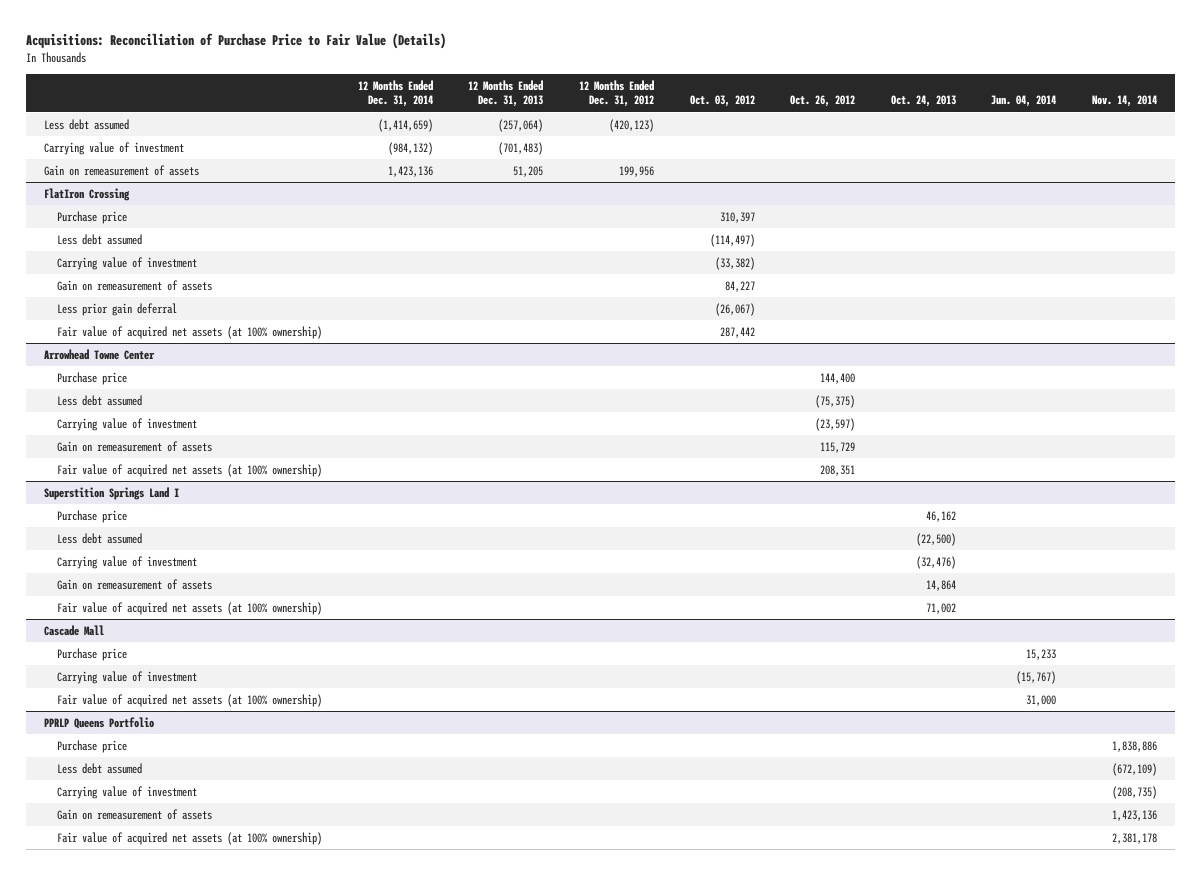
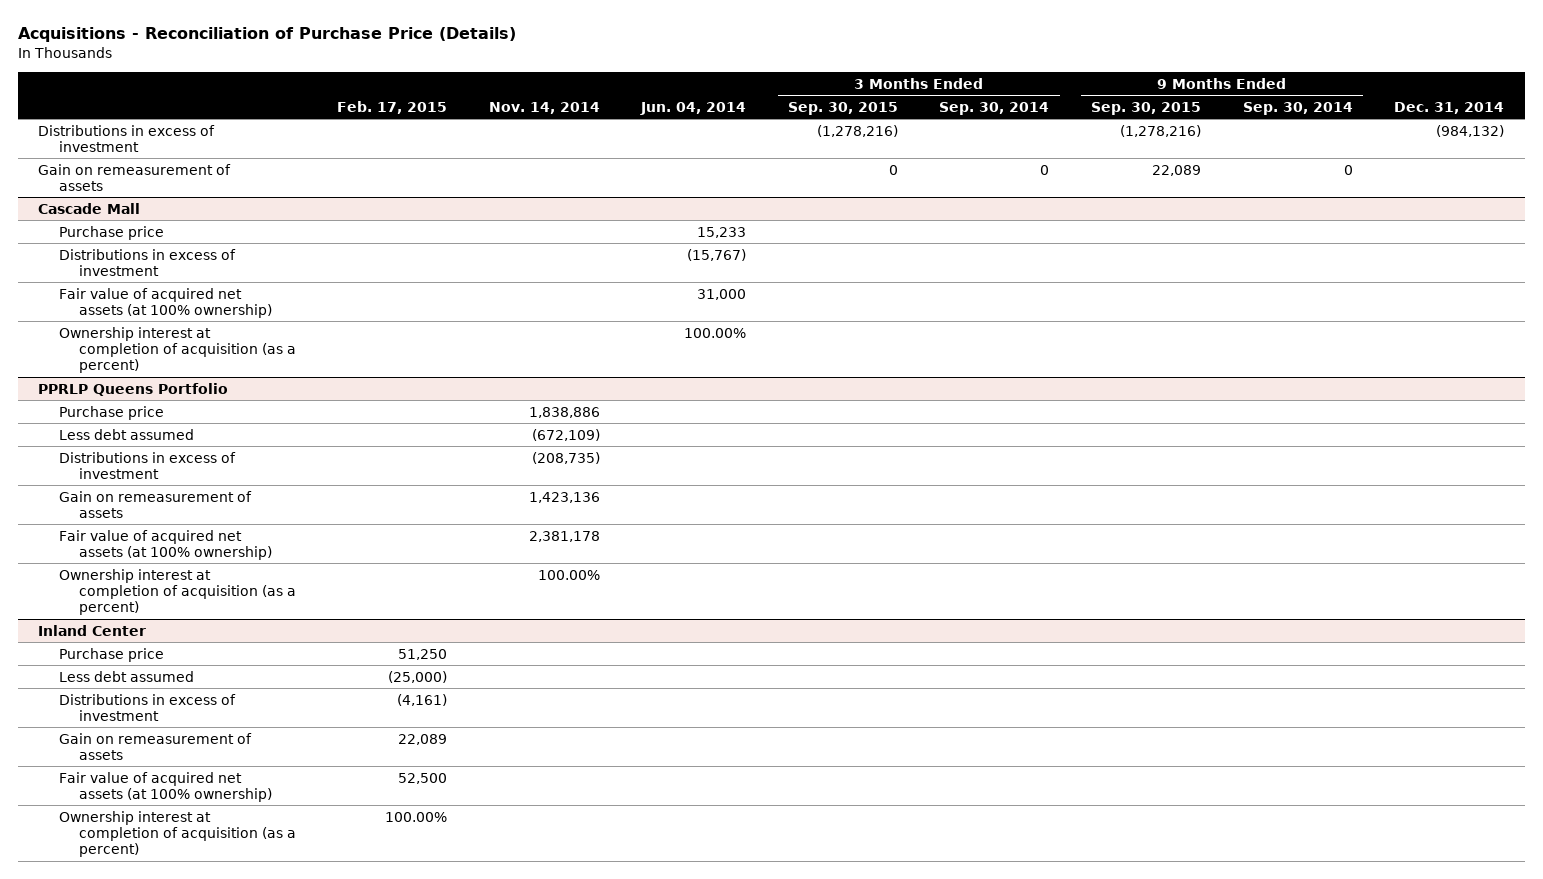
- Acquisitions: Reconciliation of Purchase Price to Fair Value (Details)
+ Acquisitions - Reconciliation of Purchase Price (Details)
- | 12 Months Ended Dec. 31, 2014 | 12 Months Ended Dec. 31, 2013 | 12 Months Ended Dec. 31, 2012 | Oct. 03, 2012 | Oct. 26, 2012 | Oct. 24, 2013 | Jun. 04, 2014 | Nov. 14, 2014
+ | Feb. 17, 2015 | Nov. 14, 2014 | Jun. 04, 2014 | 3 Months Ended Sep. 30, 2015 | 3 Months Ended Sep. 30, 2014 | 9 Months Ended Sep. 30, 2015 | 9 Months Ended Sep. 30, 2014 | Dec. 31, 2014
- Less debt assumed | (1,414,659) | (257,064) | (420,123) | | | | |
- Carrying value of investment | (984,132) | (701,483) | | | | | |
+ Distributions in excess of investment | | | | (1,278,216) | | (1,278,216) | | (984,132)
- FlatIron Crossing
- Purchase price | | | | 310,397 | | | |
- Less debt assumed | | | | (114,497) | | | |
- Carrying value of investment | | | | (33,382) | | | |
- Gain on remeasurement of assets | | | | 84,227 | | | |
- Less prior gain deferral | | | | (26,067) | | | |
- Fair value of acquired net assets (at 100% ownership) | | | | 287,442 | | | |
- Arrowhead Towne Center
- Purchase price | | | | | 144,400 | | |
- Less debt assumed | | | | | (75,375) | | |
- Carrying value of investment | | | | | (23,597) | | |
- Gain on remeasurement of assets | | | | | 115,729 | | |
- Fair value of acquired net assets (at 100% ownership) | | | | | 208,351 | | |
- Superstition Springs Land I
- Purchase price | | | | | | 46,162 | |
- Less debt assumed | | | | | | (22,500) | |
- Carrying value of investment | | | | | | (32,476) | |
- Gain on remeasurement of assets | | | | | | 14,864 | |
- Fair value of acquired net assets (at 100% ownership) | | | | | | 71,002 | |
@ Cascade Mall
- Carrying value of investment | | | | | | | (15,767) |
+ Distributions in excess of investment | | | (15,767) | | | | |
+ Ownership interest at completion of acquisition (as a percent) | | | 100.00% | | | | |
@ PPRLP Queens Portfolio
- Carrying value of investment | | | | | | | | (208,735)
+ Distributions in excess of investment | | (208,735) | | | | | |
+ Ownership interest at completion of acquisition (as a percent) | | 100.00% | | | | | |
+ Inland Center
+ Purchase price | 51,250 | | | | | | |
+ Less debt assumed | (25,000) | | | | | | |
+ Distributions in excess of investment | (4,161) | | | | | | |
+ Gain on remeasurement of assets | 22,089 | | | | | | |
+ Fair value of acquired net assets (at 100% ownership) | 52,500 | | | | | | |
+ Ownership interest at completion of acquisition (as a percent) | 100.00% | | | | | | |

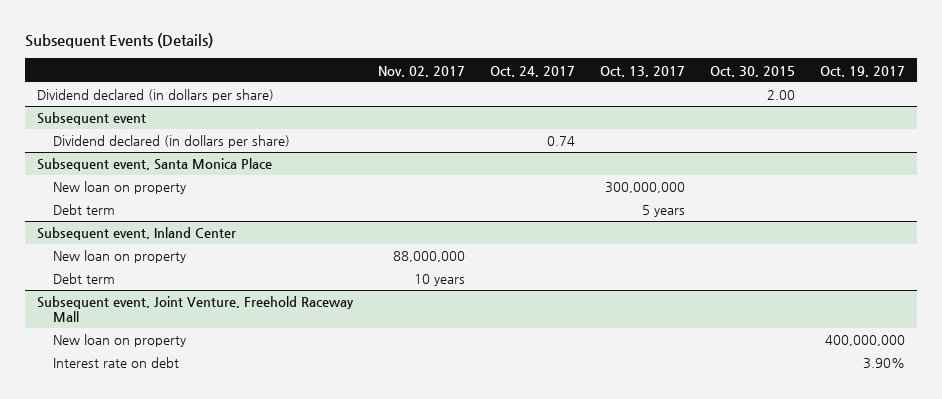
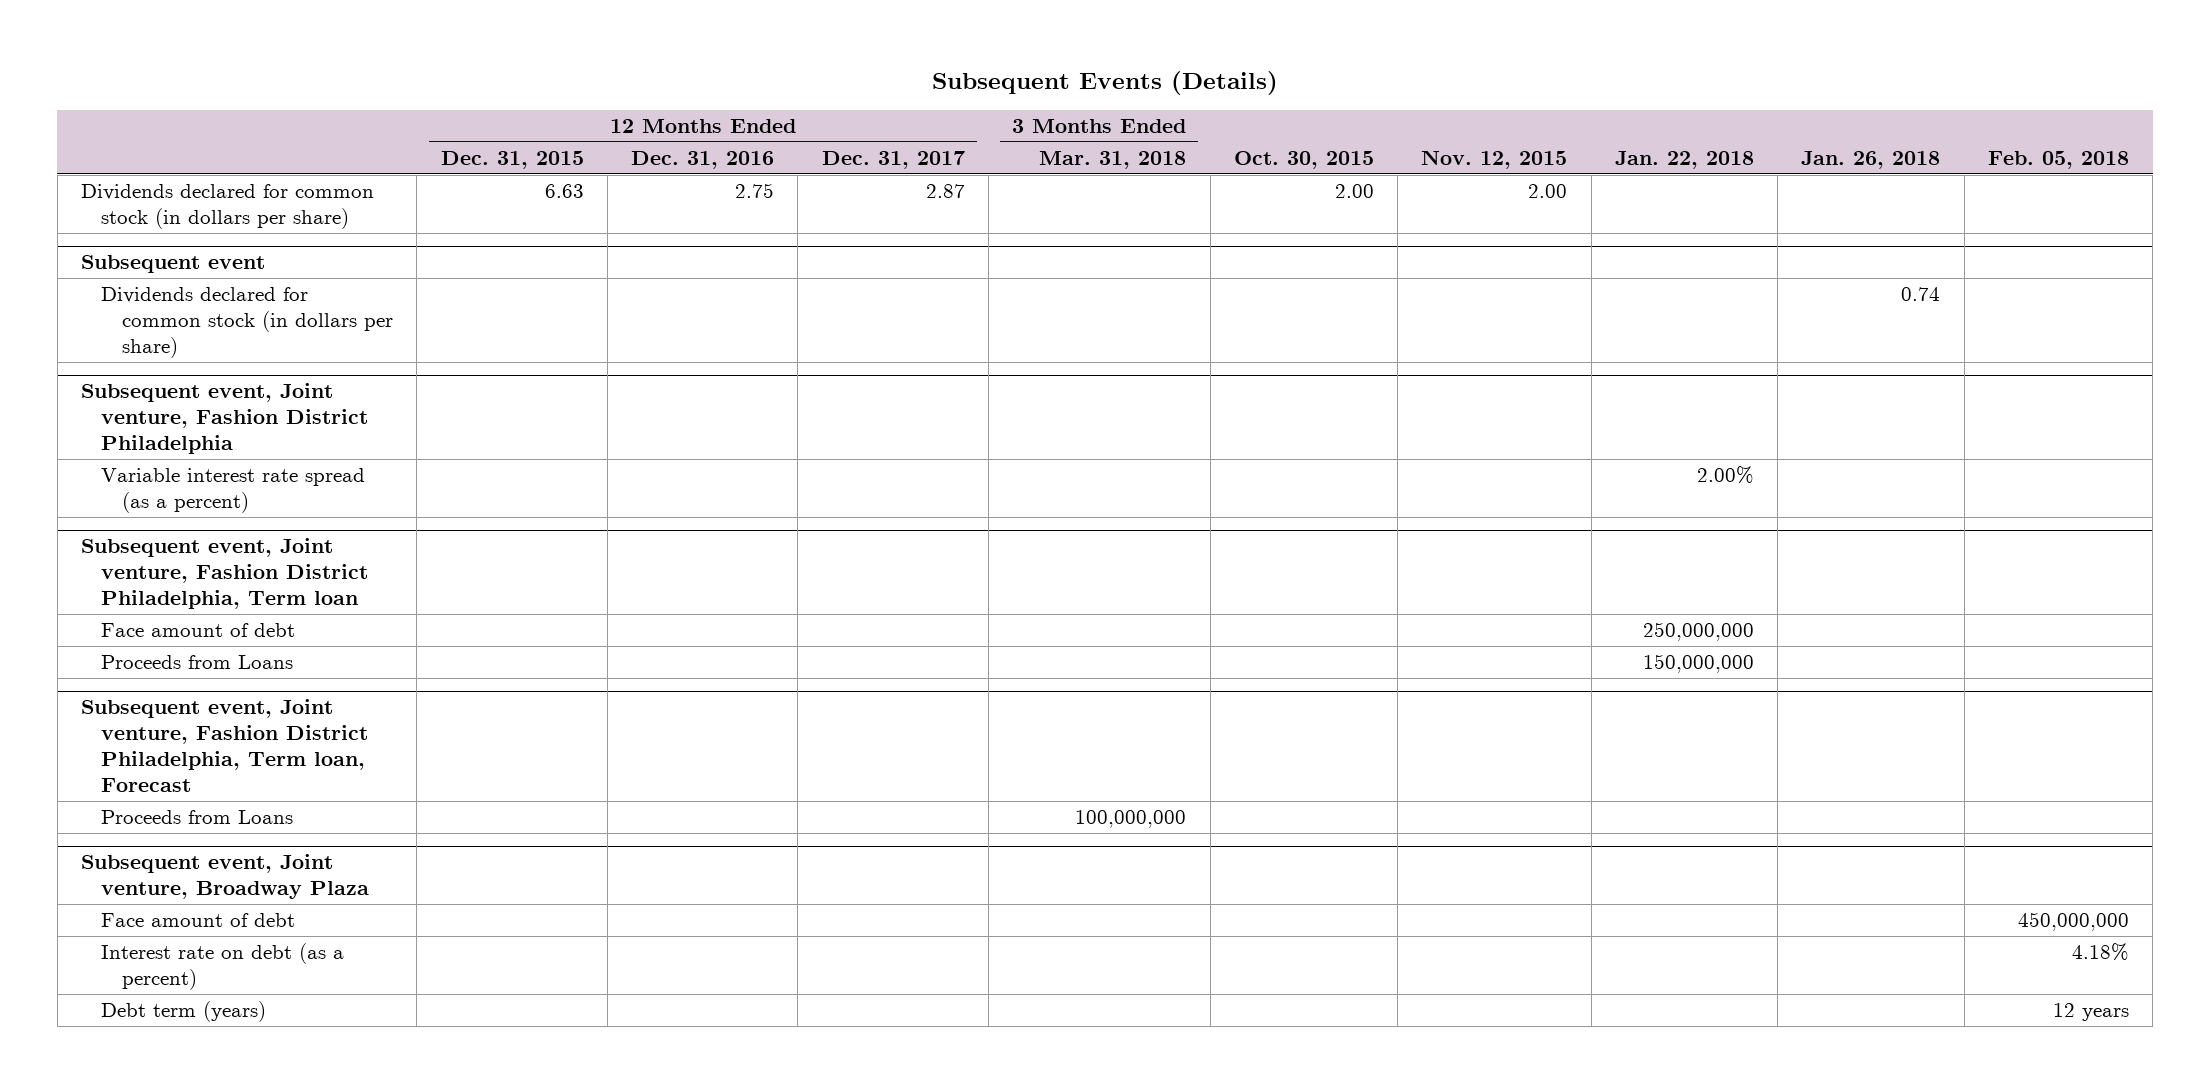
- | Nov. 02, 2017 | Oct. 24, 2017 | Oct. 13, 2017 | Oct. 30, 2015 | Oct. 19, 2017
+ | 12 Months Ended Dec. 31, 2015 | 12 Months Ended Dec. 31, 2016 | 12 Months Ended Dec. 31, 2017 | 3 Months Ended Mar. 31, 2018 | Oct. 30, 2015 | Nov. 12, 2015 | Jan. 22, 2018 | Jan. 26, 2018 | Feb. 05, 2018
- Dividend declared (in dollars per share) | | | | 2.00 |
+ Dividends declared for common stock (in dollars per share) | 6.63 | 2.75 | 2.87 | | 2.00 | 2.00 | | |
@ Subsequent event
- Dividend declared (in dollars per share) | | 0.74 | | |
- Subsequent event, Santa Monica Place
- New loan on property | | | 300,000,000 | |
- Debt term | | | 5 years | |
- Subsequent event, Inland Center
- New loan on property | 88,000,000 | | | |
- Debt term | 10 years | | | |
- Subsequent event, Joint Venture, Freehold Raceway Mall
- New loan on property | | | | | 400,000,000
- Interest rate on debt | | | | | 3.90%
@ Subsequent event
+ Dividends declared for common stock (in dollars per share) | | | | | | | | 0.74 |
+ Subsequent event, Joint venture, Fashion District Philadelphia
+ Variable interest rate spread (as a percent) | | | | | | | 2.00% | |
+ Subsequent event, Joint venture, Fashion District Philadelphia, Term loan
+ Face amount of debt | | | | | | | 250,000,000 | |
+ Proceeds from Loans | | | | | | | 150,000,000 | |
+ Subsequent event, Joint venture, Fashion District Philadelphia, Term loan, Forecast
+ Proceeds from Loans | | | | 100,000,000 | | | | |
+ Subsequent event, Joint venture, Broadway Plaza
+ Face amount of debt | | | | | | | | | 450,000,000
+ Interest rate on debt (as a percent) | | | | | | | | | 4.18%
+ Debt term (years) | | | | | | | | | 12 years

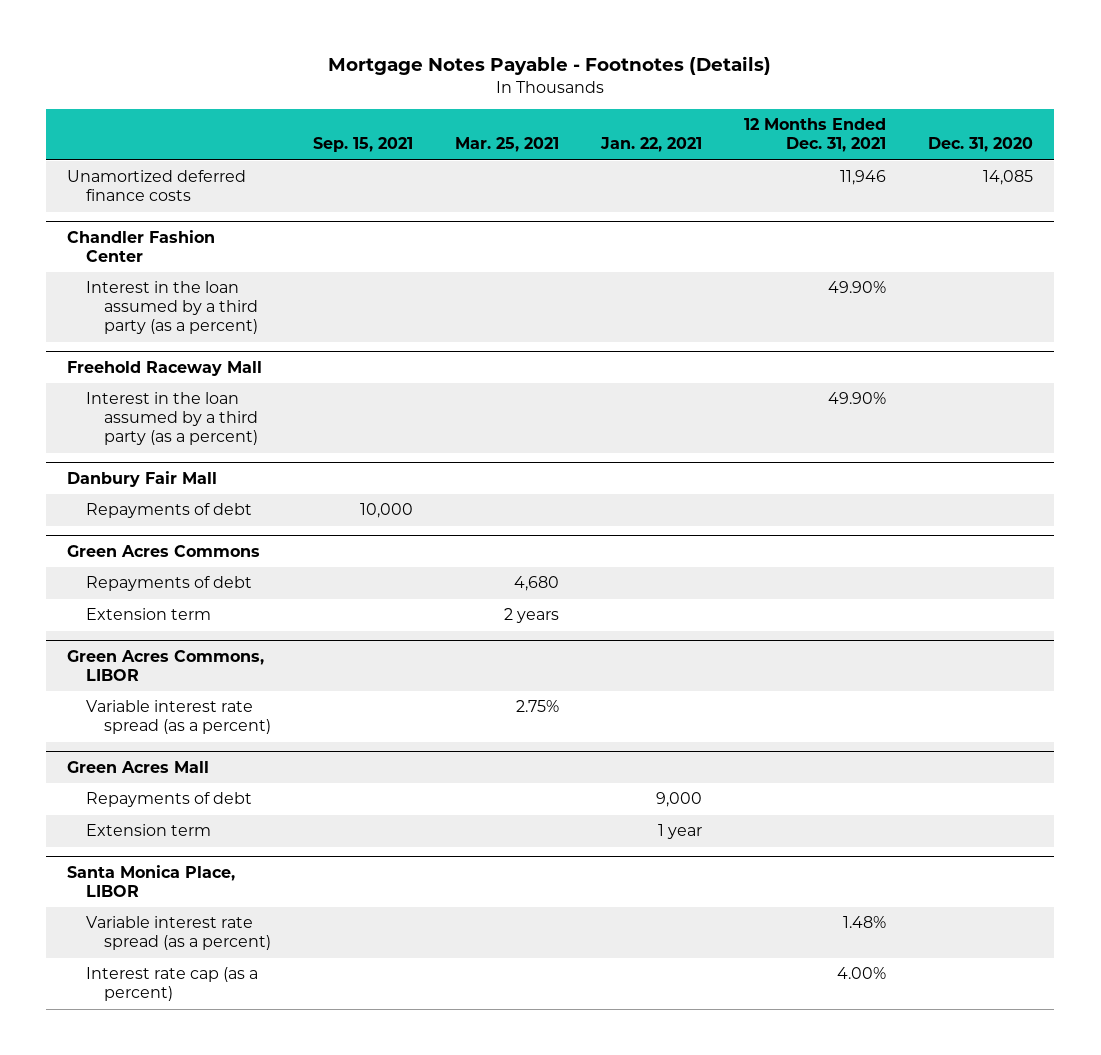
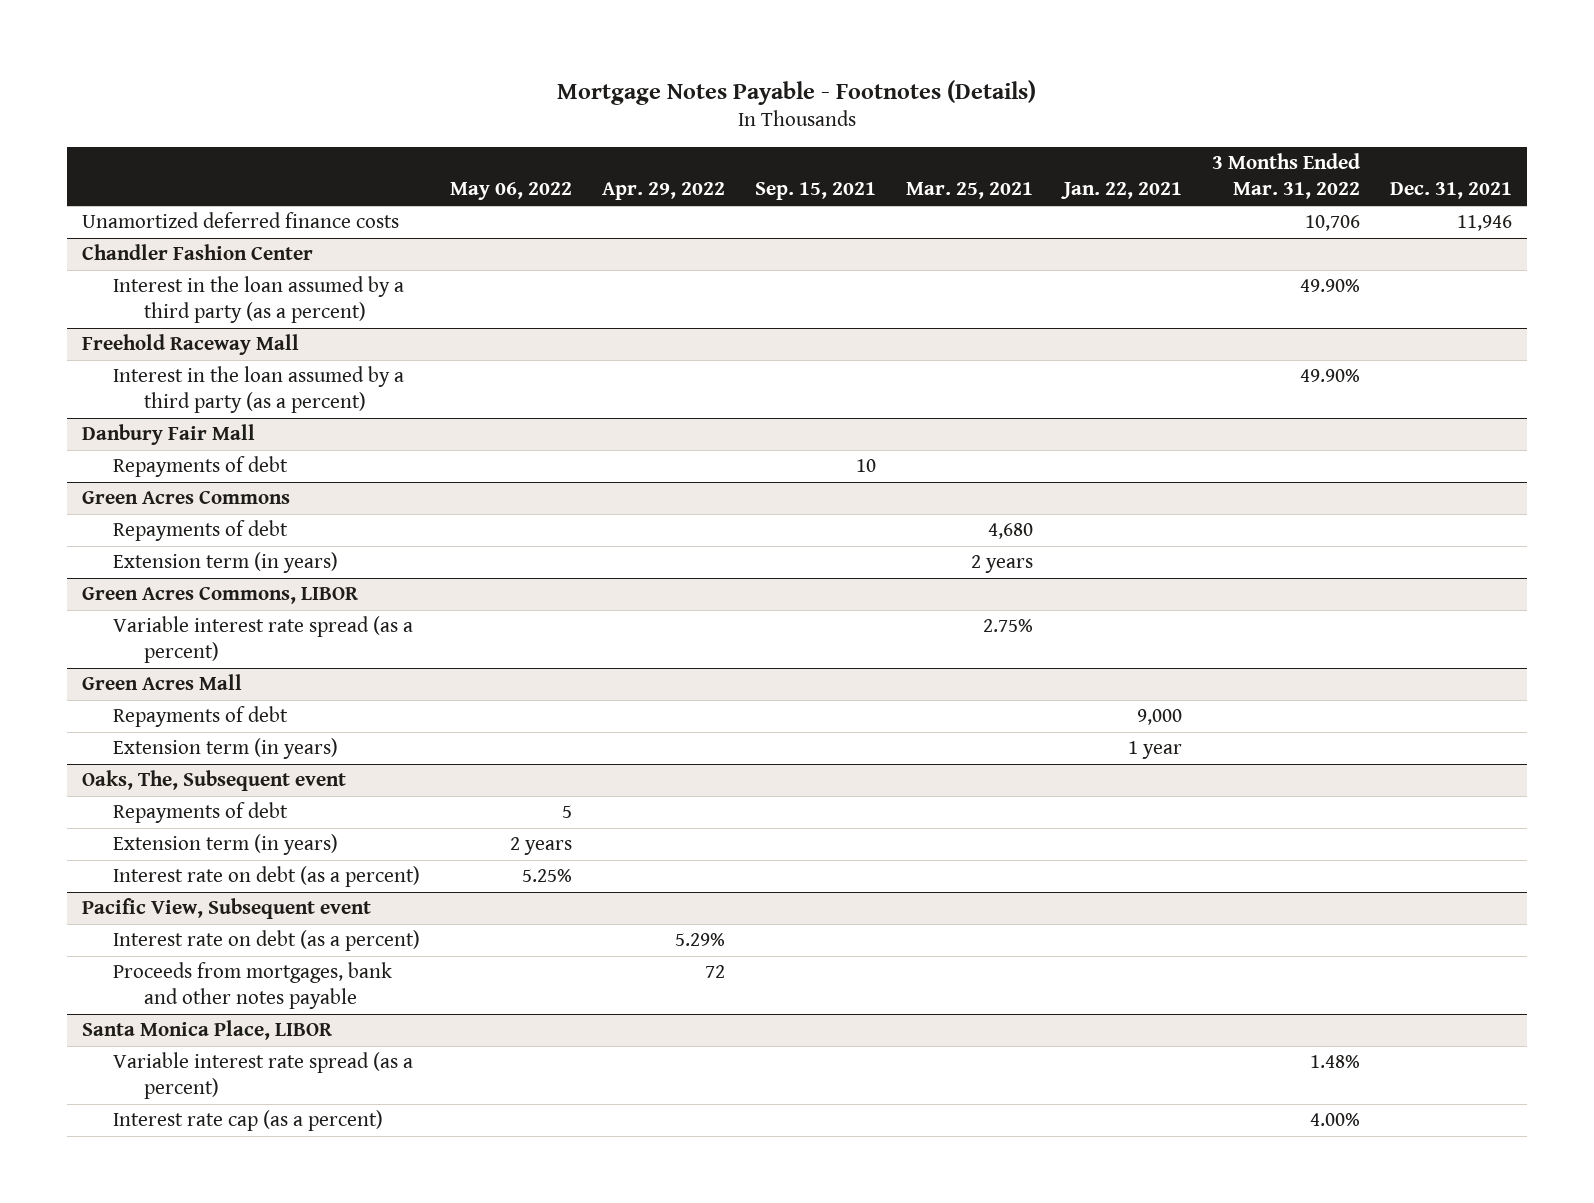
- | Sep. 15, 2021 | Mar. 25, 2021 | Jan. 22, 2021 | 12 Months Ended Dec. 31, 2021 | Dec. 31, 2020
+ | May 06, 2022 | Apr. 29, 2022 | Sep. 15, 2021 | Mar. 25, 2021 | Jan. 22, 2021 | 3 Months Ended Mar. 31, 2022 | Dec. 31, 2021
@ Danbury Fair Mall
- Repayments of debt | 10,000 | | | |
+ Repayments of debt | | | 10 | | | |
@ Green Acres Commons
- Extension term | | 2 years | | |
+ Extension term (in years) | | | | 2 years | | |
@ Green Acres Mall
- Extension term | | | 1 year | |
+ Extension term (in years) | | | | | 1 year | |
+ Oaks, The, Subsequent event
+ Repayments of debt | 5 | | | | | |
+ Extension term (in years) | 2 years | | | | | |
+ Interest rate on debt (as a percent) | 5.25% | | | | | |
+ Pacific View, Subsequent event
+ Interest rate on debt (as a percent) | | 5.29% | | | | |
+ Proceeds from mortgages, bank and other notes payable | | 72 | | | | |

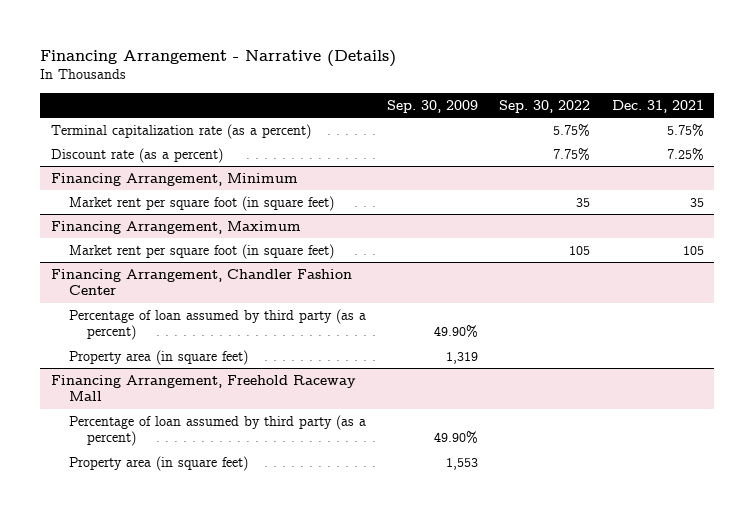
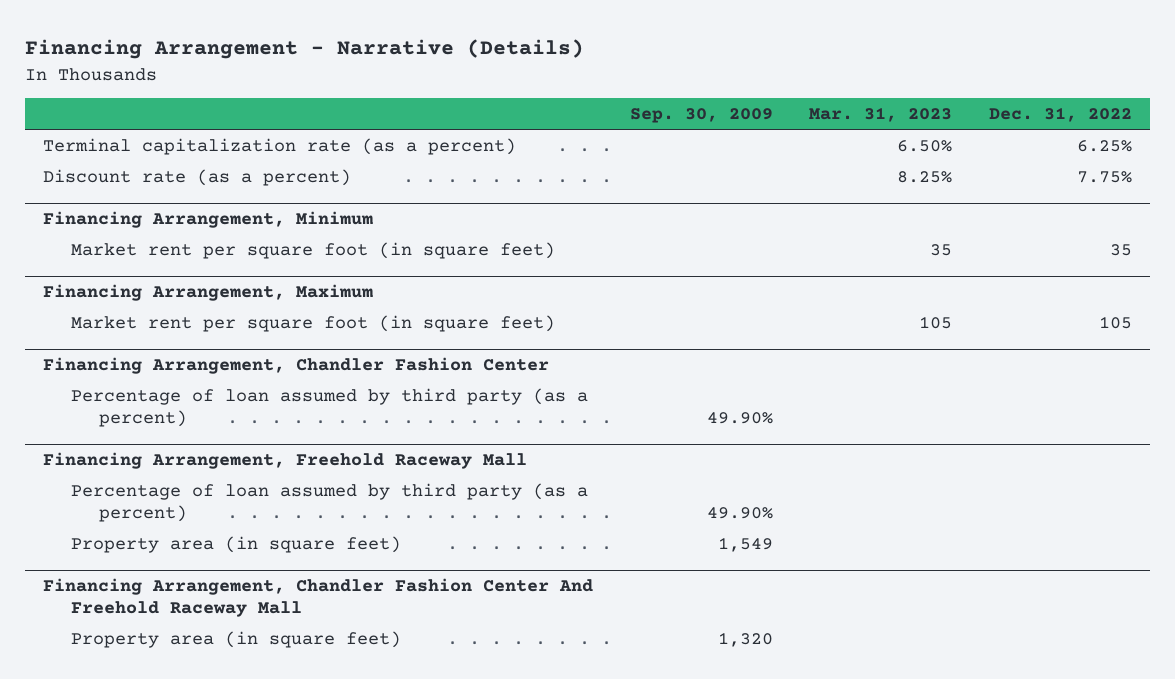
- | Sep. 30, 2009 | Sep. 30, 2022 | Dec. 31, 2021
+ | Sep. 30, 2009 | Mar. 31, 2023 | Dec. 31, 2022
@ Financing Arrangement, Chandler Fashion Center
- Property area (in square feet) | 1,319 | |
@ Financing Arrangement, Freehold Raceway Mall
- Property area (in square feet) | 1,553 | |
+ Property area (in square feet) | 1,549 | |
+ Financing Arrangement, Chandler Fashion Center And Freehold Raceway Mall
+ Property area (in square feet) | 1,320 | |

